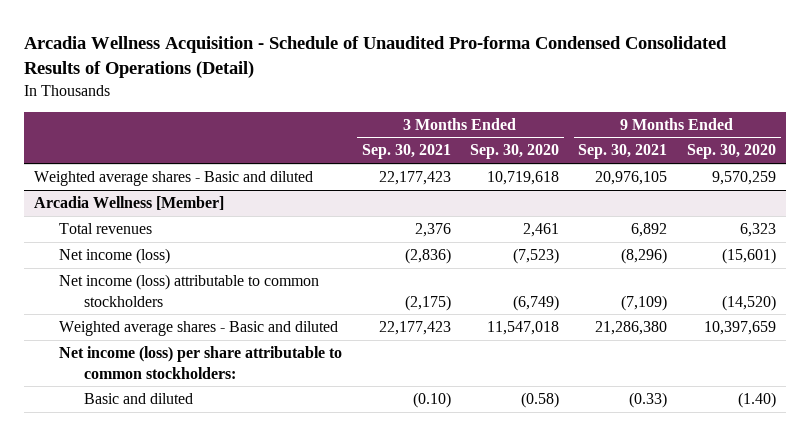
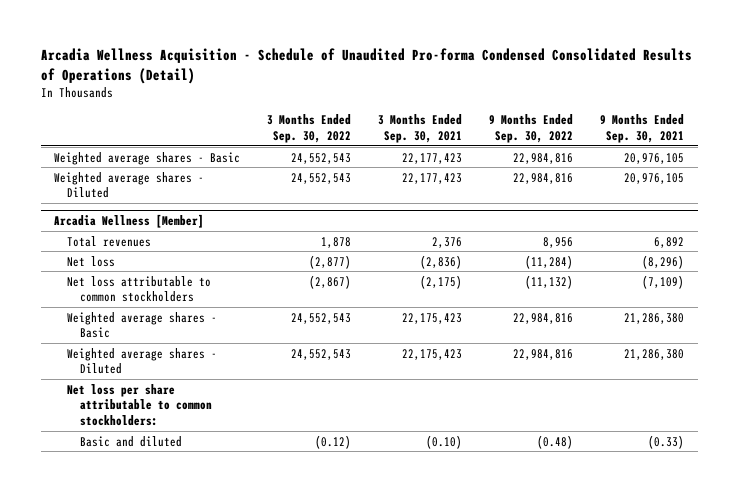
- | 3 Months Ended Sep. 30, 2021 | 3 Months Ended Sep. 30, 2020 | 9 Months Ended Sep. 30, 2021 | 9 Months Ended Sep. 30, 2020
+ | 3 Months Ended Sep. 30, 2022 | 3 Months Ended Sep. 30, 2021 | 9 Months Ended Sep. 30, 2022 | 9 Months Ended Sep. 30, 2021
- Weighted average shares - Basic and diluted | 22,177,423 | 10,719,618 | 20,976,105 | 9,570,259
+ Weighted average shares - Basic | 24,552,543 | 22,177,423 | 22,984,816 | 20,976,105
+ Weighted average shares - Diluted | 24,552,543 | 22,177,423 | 22,984,816 | 20,976,105
@ Arcadia Wellness [Member]
- Net income (loss) | (2,836) | (7,523) | (8,296) | (15,601)
- Net income (loss) attributable to common stockholders | (2,175) | (6,749) | (7,109) | (14,520)
- Weighted average shares - Basic and diluted | 22,177,423 | 11,547,018 | 21,286,380 | 10,397,659
- Net income (loss) per share attributable to common stockholders:
+ Net loss | (2,877) | (2,836) | (11,284) | (8,296)
+ Net loss attributable to common stockholders | (2,867) | (2,175) | (11,132) | (7,109)
+ Weighted average shares - Basic | 24,552,543 | 22,175,423 | 22,984,816 | 21,286,380
+ Weighted average shares - Diluted | 24,552,543 | 22,175,423 | 22,984,816 | 21,286,380
+ Net loss per share attributable to common stockholders:

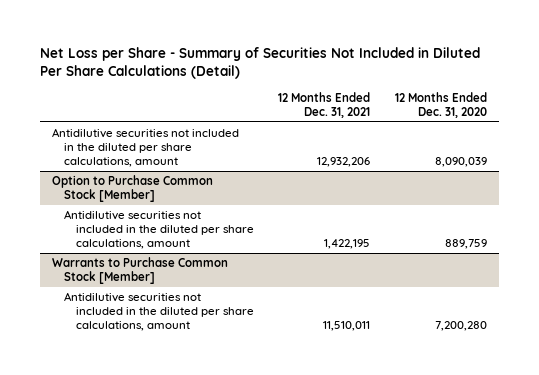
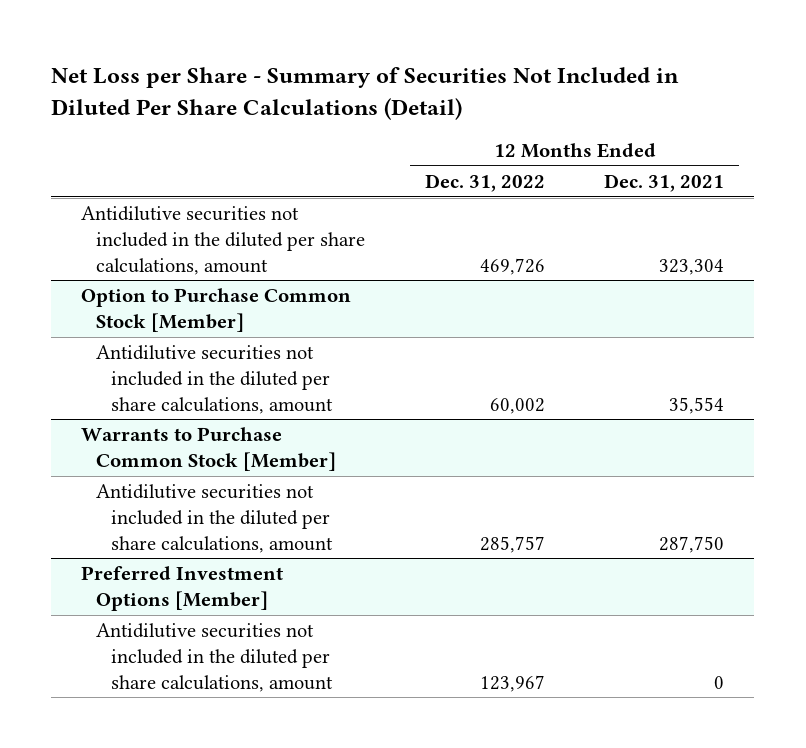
- | 12 Months Ended Dec. 31, 2021 | 12 Months Ended Dec. 31, 2020
+ | 12 Months Ended Dec. 31, 2022 | 12 Months Ended Dec. 31, 2021
- Antidilutive securities not included in the diluted per share calculations, amount | 12,932,206 | 8,090,039
+ Antidilutive securities not included in the diluted per share calculations, amount | 469,726 | 323,304
@ Option to Purchase Common Stock [Member]
- Antidilutive securities not included in the diluted per share calculations, amount | 1,422,195 | 889,759
+ Antidilutive securities not included in the diluted per share calculations, amount | 60,002 | 35,554
@ Warrants to Purchase Common Stock [Member]
- Antidilutive securities not included in the diluted per share calculations, amount | 11,510,011 | 7,200,280
+ Antidilutive securities not included in the diluted per share calculations, amount | 285,757 | 287,750
+ Preferred Investment Options [Member]
+ Antidilutive securities not included in the diluted per share calculations, amount | 123,967 | 0

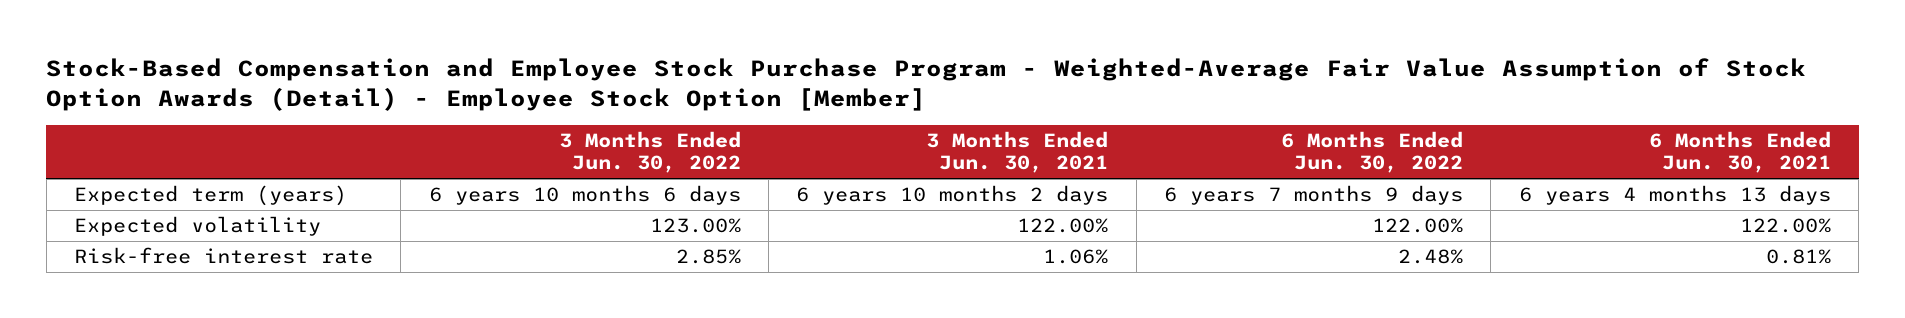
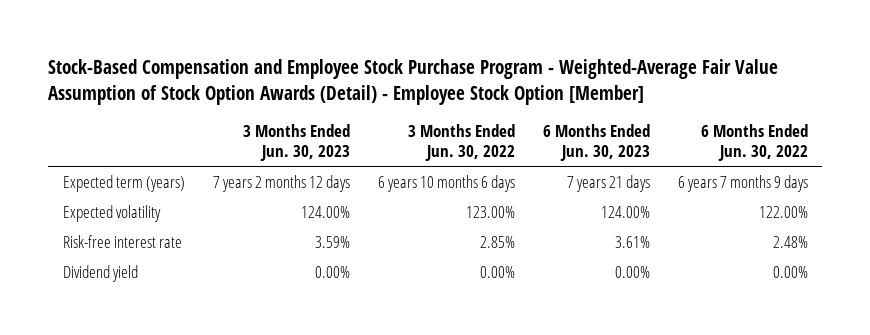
- | 3 Months Ended Jun. 30, 2022 | 3 Months Ended Jun. 30, 2021 | 6 Months Ended Jun. 30, 2022 | 6 Months Ended Jun. 30, 2021
+ | 3 Months Ended Jun. 30, 2023 | 3 Months Ended Jun. 30, 2022 | 6 Months Ended Jun. 30, 2023 | 6 Months Ended Jun. 30, 2022
+ Dividend yield | 0.00% | 0.00% | 0.00% | 0.00%

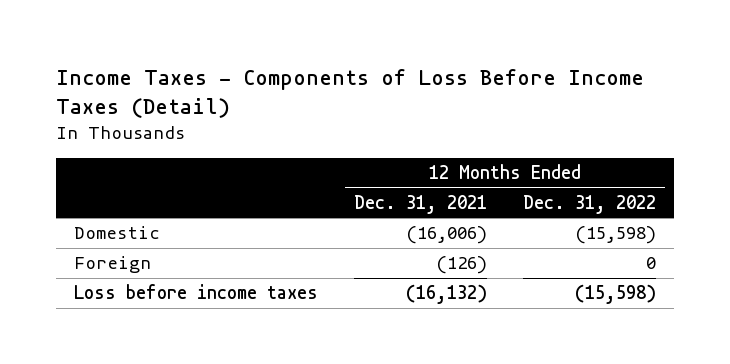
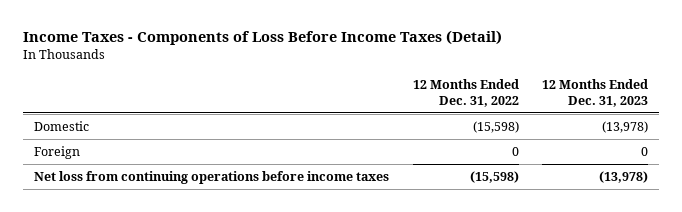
- | 12 Months Ended Dec. 31, 2021 | 12 Months Ended Dec. 31, 2022
+ | 12 Months Ended Dec. 31, 2022 | 12 Months Ended Dec. 31, 2023
- Loss before income taxes | (16,132) | (15,598)
+ Net loss from continuing operations before income taxes | (15,598) | (13,978)

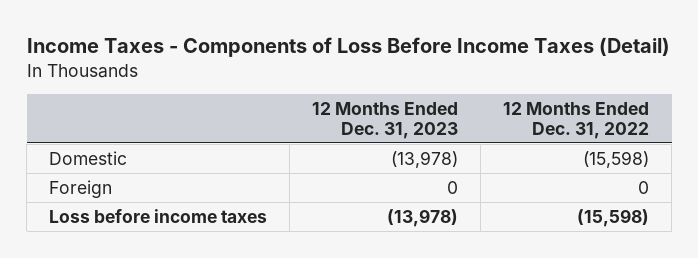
- | 12 Months Ended Dec. 31, 2022 | 12 Months Ended Dec. 31, 2023
+ | 12 Months Ended Dec. 31, 2023 | 12 Months Ended Dec. 31, 2022
- Net loss from continuing operations before income taxes | (15,598) | (13,978)
+ Loss before income taxes | (13,978) | (15,598)

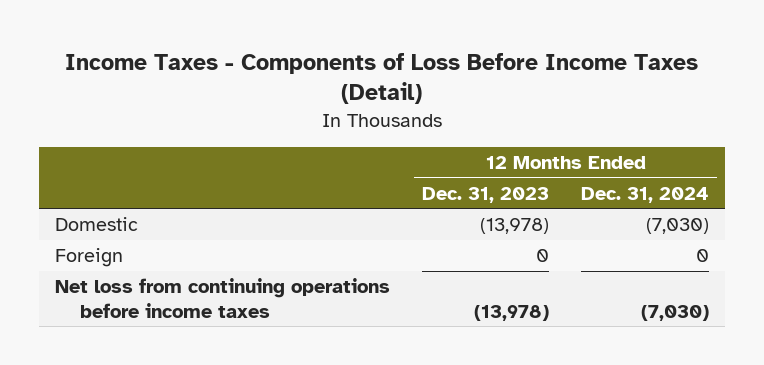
- | 12 Months Ended Dec. 31, 2023 | 12 Months Ended Dec. 31, 2022
+ | 12 Months Ended Dec. 31, 2023 | 12 Months Ended Dec. 31, 2024
- Loss before income taxes | (13,978) | (15,598)
+ Net loss from continuing operations before income taxes | (13,978) | (7,030)

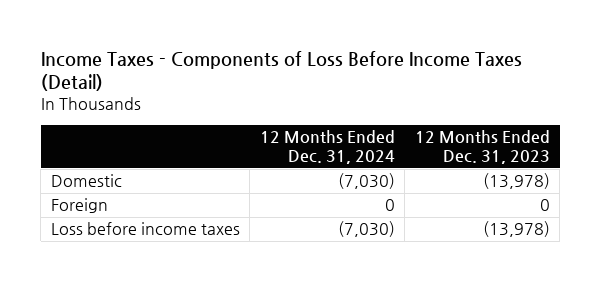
- | 12 Months Ended Dec. 31, 2023 | 12 Months Ended Dec. 31, 2024
+ | 12 Months Ended Dec. 31, 2024 | 12 Months Ended Dec. 31, 2023
- Net loss from continuing operations before income taxes | (13,978) | (7,030)
+ Loss before income taxes | (7,030) | (13,978)

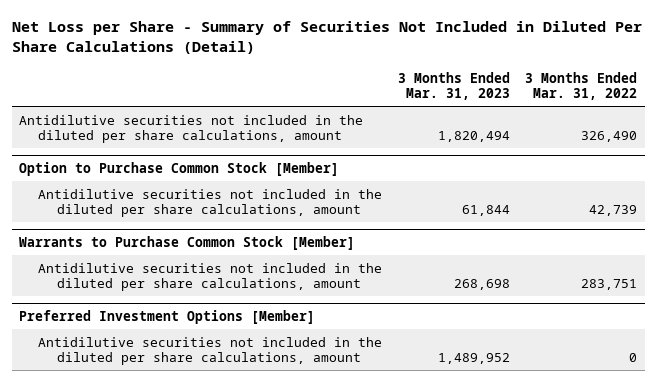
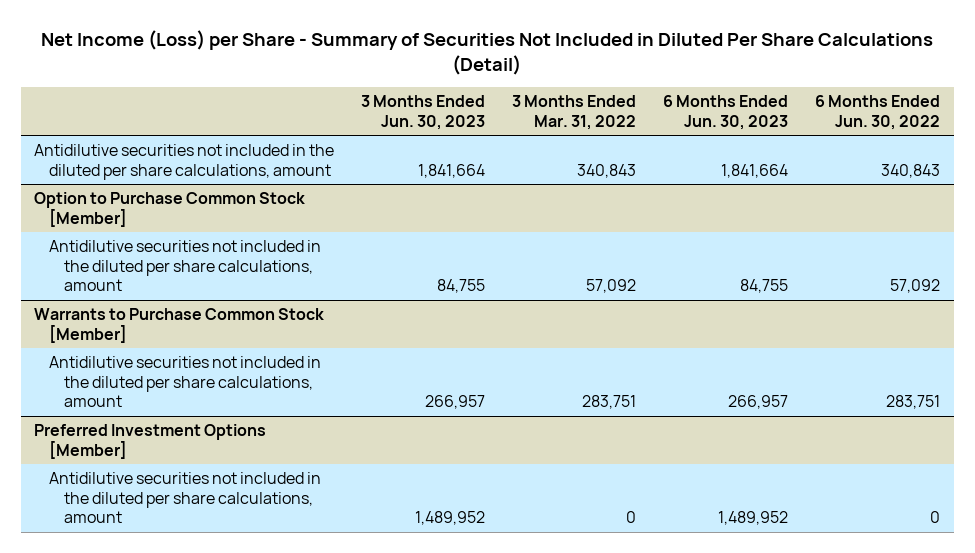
- Net Loss per Share - Summary of Securities Not Included in Diluted Per Share Calculations (Detail)
+ Net Income (Loss) per Share - Summary of Securities Not Included in Diluted Per Share Calculations (Detail)
- | 3 Months Ended Mar. 31, 2023 | 3 Months Ended Mar. 31, 2022
+ | 3 Months Ended Jun. 30, 2023 | 3 Months Ended Mar. 31, 2022 | 6 Months Ended Jun. 30, 2023 | 6 Months Ended Jun. 30, 2022
- Antidilutive securities not included in the diluted per share calculations, amount | 1,820,494 | 326,490
+ Antidilutive securities not included in the diluted per share calculations, amount | 1,841,664 | 340,843 | 1,841,664 | 340,843
@ Option to Purchase Common Stock [Member]
- Antidilutive securities not included in the diluted per share calculations, amount | 61,844 | 42,739
+ Antidilutive securities not included in the diluted per share calculations, amount | 84,755 | 57,092 | 84,755 | 57,092

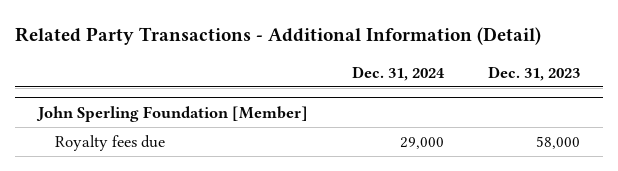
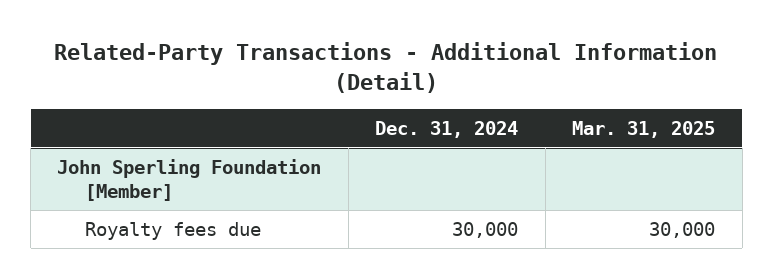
- Related Party Transactions - Additional Information (Detail)
+ Related-Party Transactions - Additional Information (Detail)
- | Dec. 31, 2024 | Dec. 31, 2023
+ | Dec. 31, 2024 | Mar. 31, 2025
@ John Sperling Foundation [Member]
- Royalty fees due | 29,000 | 58,000
+ Royalty fees due | 30,000 | 30,000

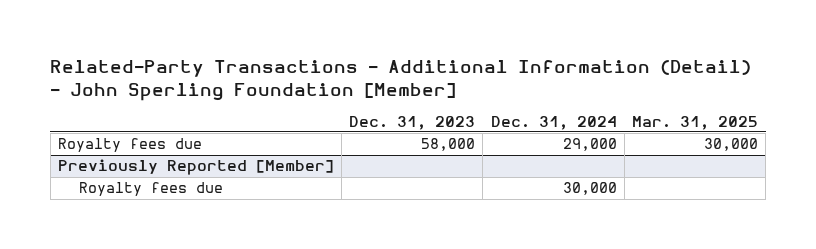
- Related-Party Transactions - Additional Information (Detail)
+ Related-Party Transactions - Additional Information (Detail) - John Sperling Foundation [Member]
- | Dec. 31, 2024 | Mar. 31, 2025
+ | Dec. 31, 2023 | Dec. 31, 2024 | Mar. 31, 2025
- John Sperling Foundation [Member]
- Royalty fees due | 30,000 | 30,000
+ Royalty fees due | 58,000 | 29,000 | 30,000
+ Previously Reported [Member]
+ Royalty fees due | | 30,000 |

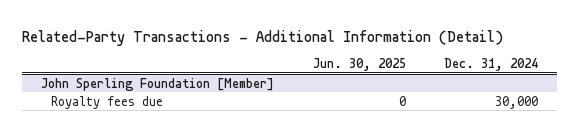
- Related-Party Transactions - Additional Information (Detail) - John Sperling Foundation [Member]
+ Related-Party Transactions - Additional Information (Detail)
- | Dec. 31, 2023 | Dec. 31, 2024 | Mar. 31, 2025
+ | Jun. 30, 2025 | Dec. 31, 2024
- Royalty fees due | 58,000 | 29,000 | 30,000
- Previously Reported [Member]
+ John Sperling Foundation [Member]

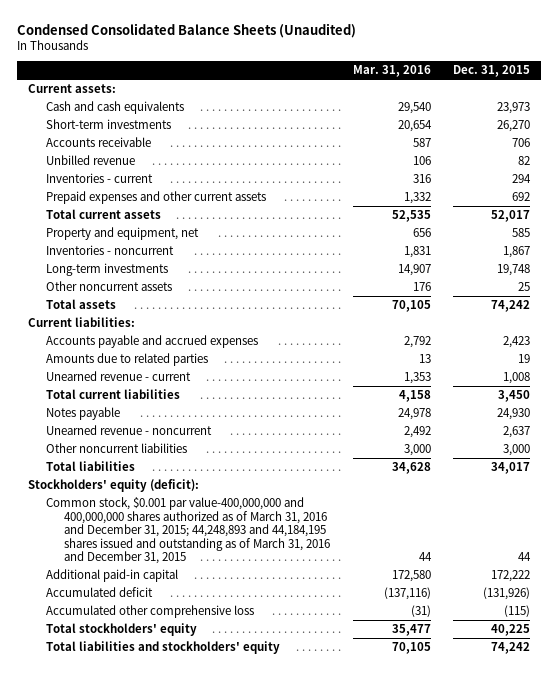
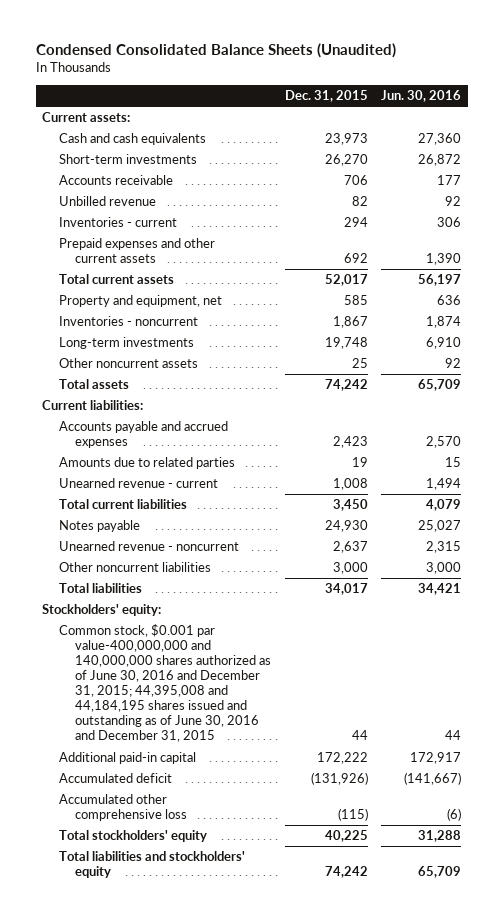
- | Mar. 31, 2016 | Dec. 31, 2015
+ | Dec. 31, 2015 | Jun. 30, 2016
- Stockholders' equity (deficit):
- Common stock, $0.001 par value-400,000,000 and 400,000,000 shares authorized as of March 31, 2016 and December 31, 2015; 44,248,893 and 44,184,195 shares issued and outstanding as of March 31, 2016 and December 31, 2015 | 44 | 44
+ Stockholders' equity:
+ Common stock, $0.001 par value-400,000,000 and 140,000,000 shares authorized as of June 30, 2016 and December 31, 2015; 44,395,008 and 44,184,195 shares issued and outstanding as of June 30, 2016 and December 31, 2015 | 44 | 44

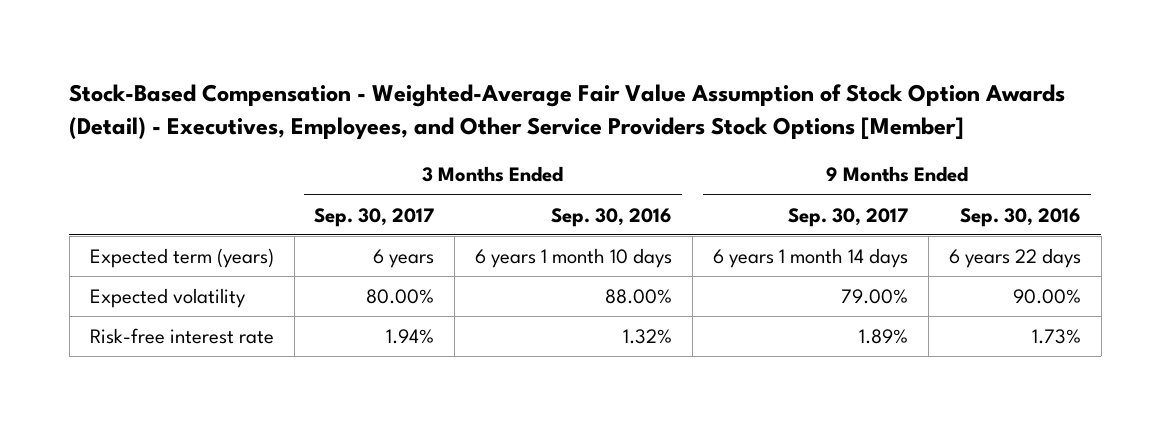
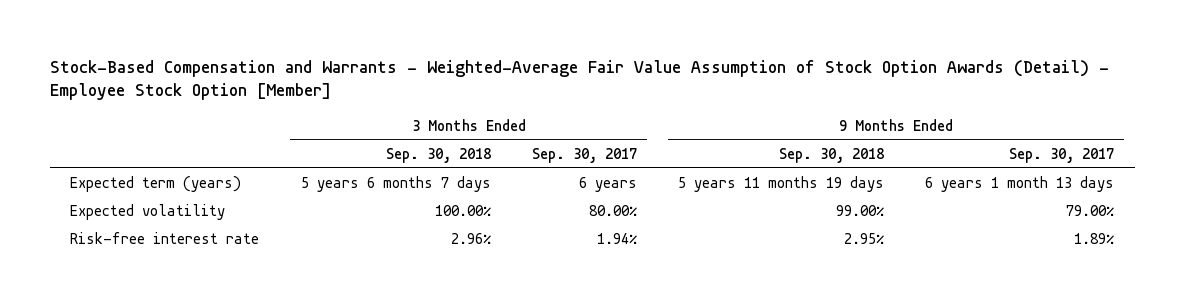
- Stock-Based Compensation - Weighted-Average Fair Value Assumption of Stock Option Awards (Detail) - Executives, Employees, and Other Service Providers Stock Options [Member]
+ Stock-Based Compensation and Warrants - Weighted-Average Fair Value Assumption of Stock Option Awards (Detail) - Employee Stock Option [Member]
- | 3 Months Ended Sep. 30, 2017 | 3 Months Ended Sep. 30, 2016 | 9 Months Ended Sep. 30, 2017 | 9 Months Ended Sep. 30, 2016
+ | 3 Months Ended Sep. 30, 2018 | 3 Months Ended Sep. 30, 2017 | 9 Months Ended Sep. 30, 2018 | 9 Months Ended Sep. 30, 2017
- Expected term (years) | 6 years | 6 years 1 month 10 days | 6 years 1 month 14 days | 6 years 22 days
+ Expected term (years) | 5 years 6 months 7 days | 6 years | 5 years 11 months 19 days | 6 years 1 month 13 days

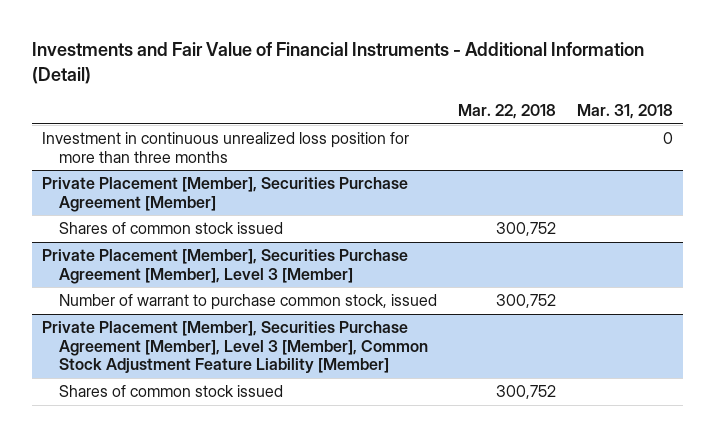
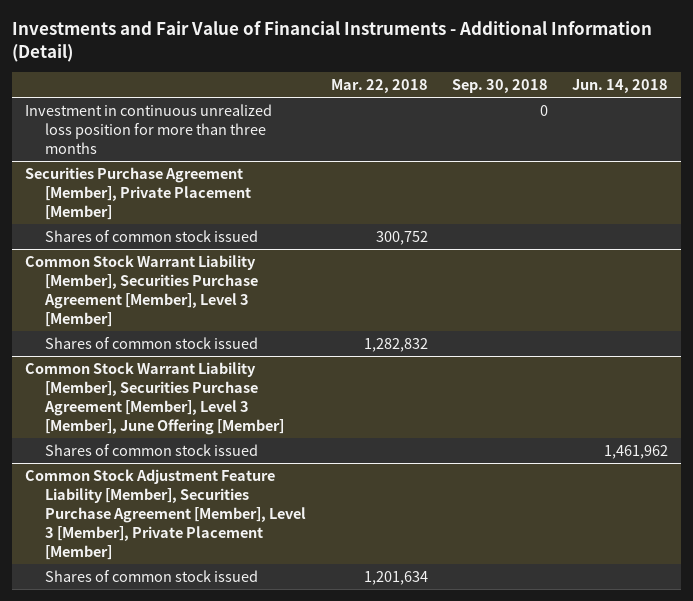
- | Mar. 22, 2018 | Mar. 31, 2018
+ | Mar. 22, 2018 | Sep. 30, 2018 | Jun. 14, 2018
- Private Placement [Member], Securities Purchase Agreement [Member]
- Shares of common stock issued | 300,752 |
- Private Placement [Member], Securities Purchase Agreement [Member], Level 3 [Member]
- Number of warrant to purchase common stock, issued | 300,752 |
- Private Placement [Member], Securities Purchase Agreement [Member], Level 3 [Member], Common Stock Adjustment Feature Liability [Member]
+ Securities Purchase Agreement [Member], Private Placement [Member]
+ Common Stock Warrant Liability [Member], Securities Purchase Agreement [Member], Level 3 [Member]
+ Shares of common stock issued | 1,282,832 | |
+ Common Stock Warrant Liability [Member], Securities Purchase Agreement [Member], Level 3 [Member], June Offering [Member]
+ Shares of common stock issued | | | 1,461,962
+ Common Stock Adjustment Feature Liability [Member], Securities Purchase Agreement [Member], Level 3 [Member], Private Placement [Member]
+ Shares of common stock issued | 1,201,634 | |

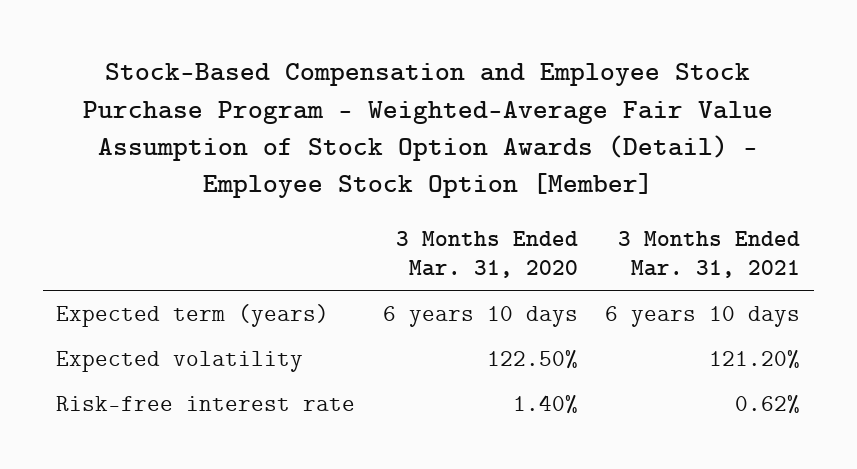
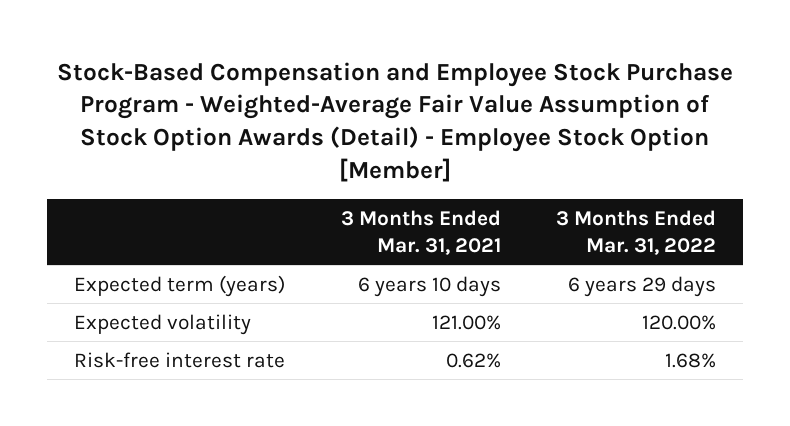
- | 3 Months Ended Mar. 31, 2020 | 3 Months Ended Mar. 31, 2021
+ | 3 Months Ended Mar. 31, 2021 | 3 Months Ended Mar. 31, 2022
- Expected volatility | 122.50% | 121.20%
+ Expected volatility | 121.00% | 120.00%

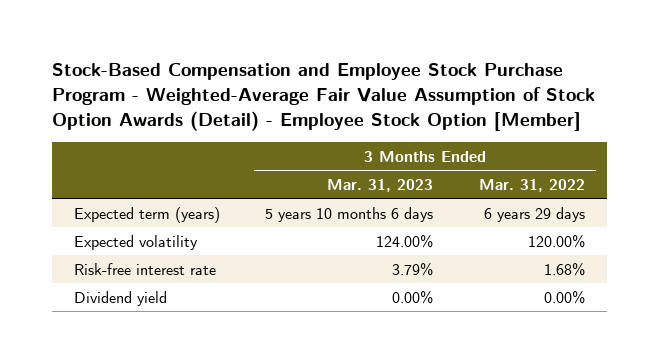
- | 3 Months Ended Mar. 31, 2021 | 3 Months Ended Mar. 31, 2022
+ | 3 Months Ended Mar. 31, 2023 | 3 Months Ended Mar. 31, 2022
+ Dividend yield | 0.00% | 0.00%

